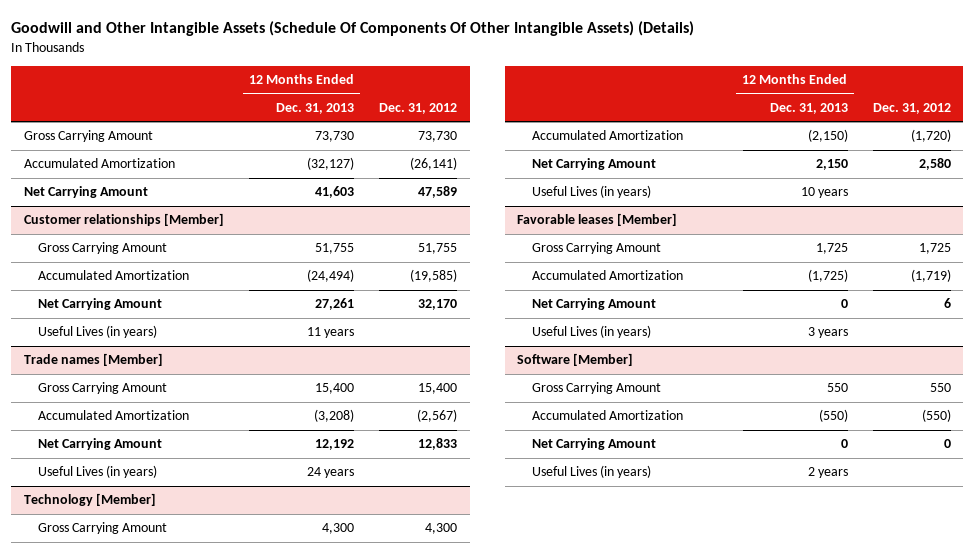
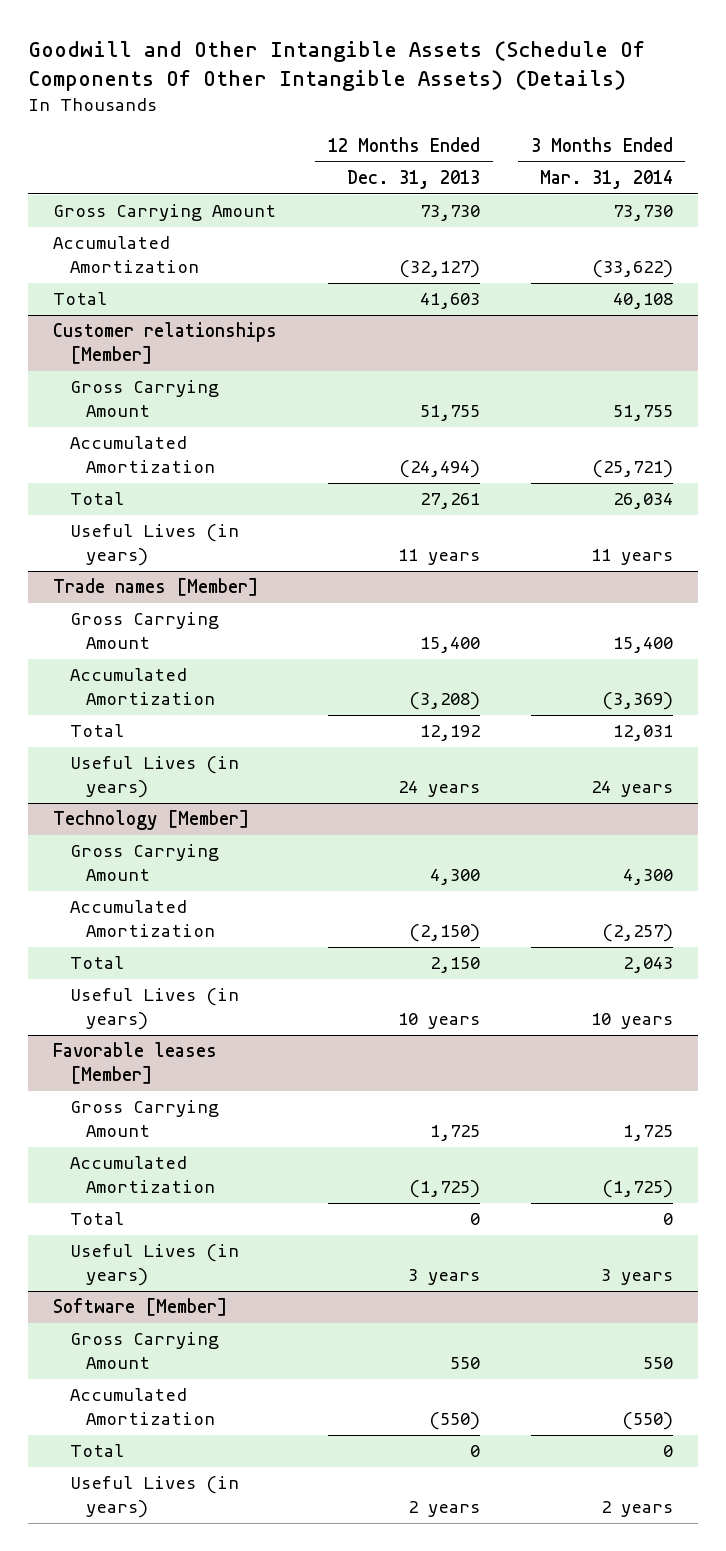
- | 12 Months Ended Dec. 31, 2013 | Dec. 31, 2012
+ | 12 Months Ended Dec. 31, 2013 | 3 Months Ended Mar. 31, 2014
- Net Carrying Amount | 41,603 | 47,589
+ Total | 41,603 | 40,108
@ Customer relationships [Member]
- Net Carrying Amount | 27,261 | 32,170
+ Total | 27,261 | 26,034
@ Trade names [Member]
- Net Carrying Amount | 12,192 | 12,833
+ Total | 12,192 | 12,031
@ Technology [Member]
- Net Carrying Amount | 2,150 | 2,580
+ Total | 2,150 | 2,043
@ Favorable leases [Member]
- Net Carrying Amount | 0 | 6
+ Total | 0 | 0
@ Software [Member]
- Net Carrying Amount | 0 | 0
+ Total | 0 | 0

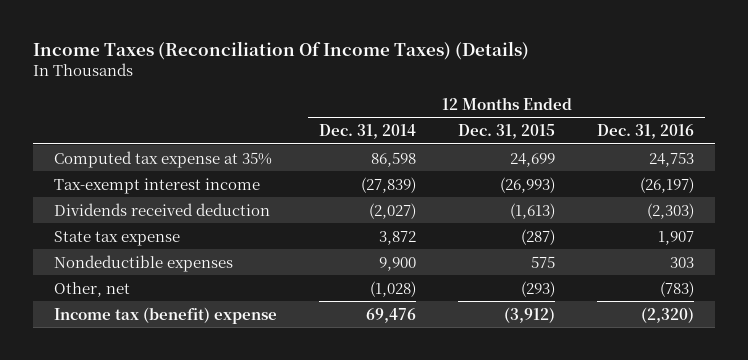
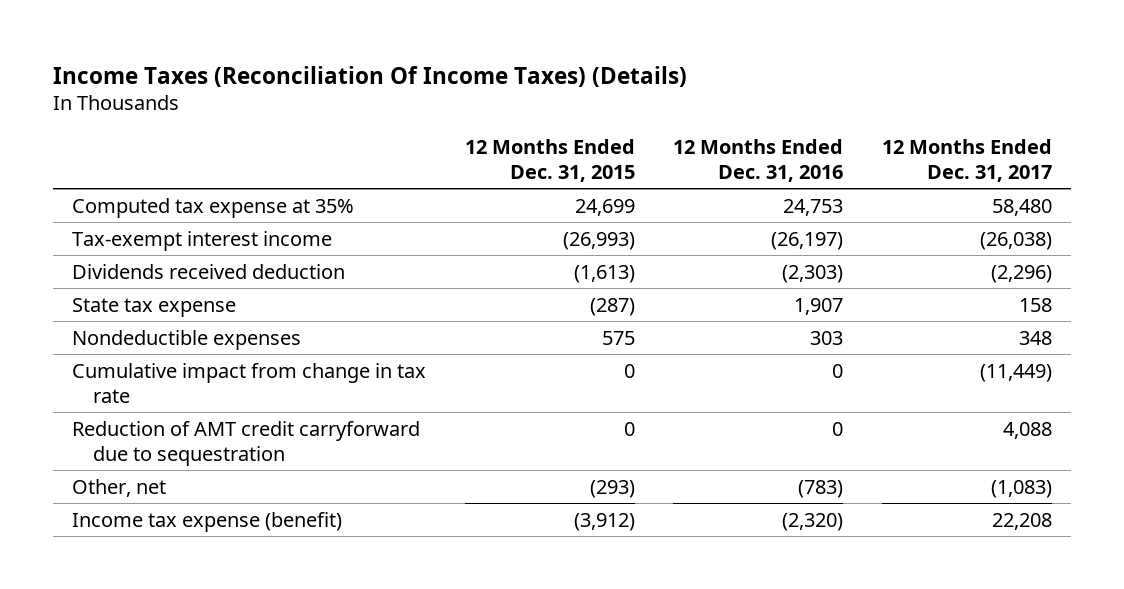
- | 12 Months Ended Dec. 31, 2014 | 12 Months Ended Dec. 31, 2015 | 12 Months Ended Dec. 31, 2016
+ | 12 Months Ended Dec. 31, 2015 | 12 Months Ended Dec. 31, 2016 | 12 Months Ended Dec. 31, 2017
+ Cumulative impact from change in tax rate | 0 | 0 | (11,449)
+ Reduction of AMT credit carryforward due to sequestration | 0 | 0 | 4,088
- Income tax (benefit) expense | 69,476 | (3,912) | (2,320)
+ Income tax expense (benefit) | (3,912) | (2,320) | 22,208

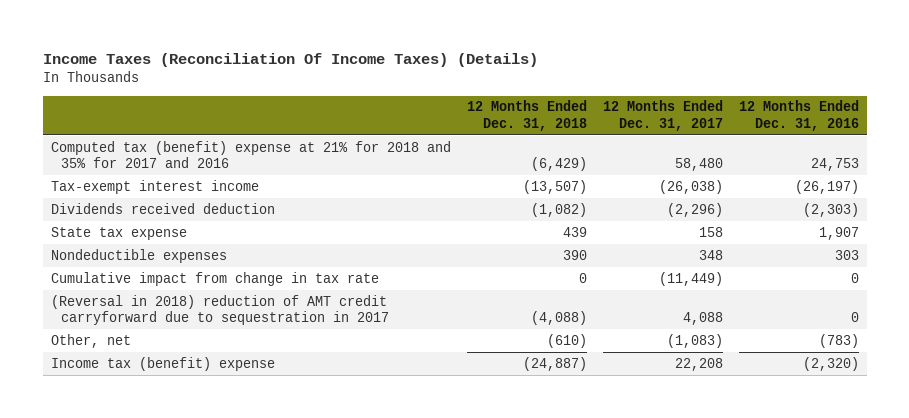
- | 12 Months Ended Dec. 31, 2015 | 12 Months Ended Dec. 31, 2016 | 12 Months Ended Dec. 31, 2017
+ | 12 Months Ended Dec. 31, 2018 | 12 Months Ended Dec. 31, 2017 | 12 Months Ended Dec. 31, 2016
- Computed tax expense at 35% | 24,699 | 24,753 | 58,480
+ Computed tax (benefit) expense at 21% for 2018 and 35% for 2017 and 2016 | (6,429) | 58,480 | 24,753
- Reduction of AMT credit carryforward due to sequestration | 0 | 0 | 4,088
+ (Reversal in 2018) reduction of AMT credit carryforward due to sequestration in 2017 | (4,088) | 4,088 | 0
- Income tax expense (benefit) | (3,912) | (2,320) | 22,208
+ Income tax (benefit) expense | (24,887) | 22,208 | (2,320)

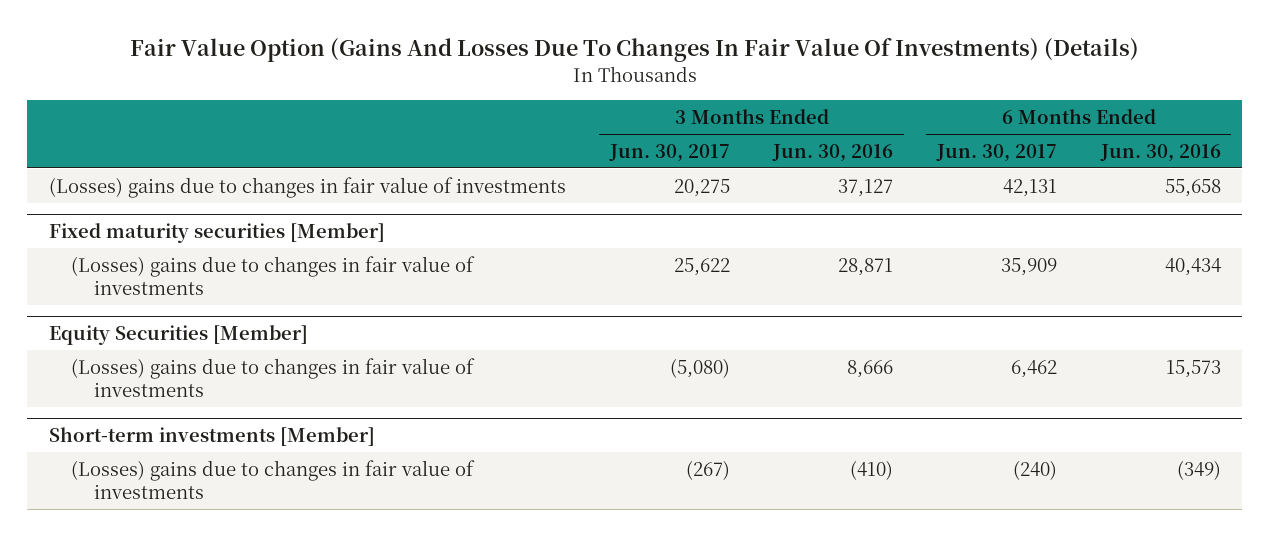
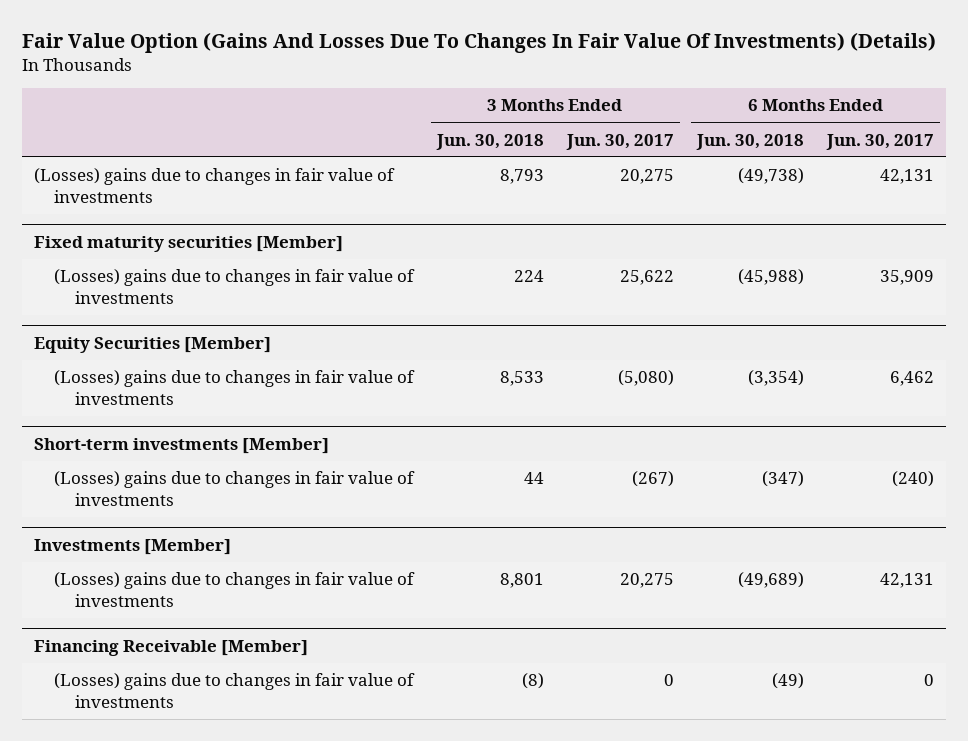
- | 3 Months Ended Jun. 30, 2017 | 3 Months Ended Jun. 30, 2016 | 6 Months Ended Jun. 30, 2017 | 6 Months Ended Jun. 30, 2016
+ | 3 Months Ended Jun. 30, 2018 | 3 Months Ended Jun. 30, 2017 | 6 Months Ended Jun. 30, 2018 | 6 Months Ended Jun. 30, 2017
+ Investments [Member]
+ (Losses) gains due to changes in fair value of investments | 8,801 | 20,275 | (49,689) | 42,131
+ Financing Receivable [Member]
+ (Losses) gains due to changes in fair value of investments | (8) | 0 | (49) | 0

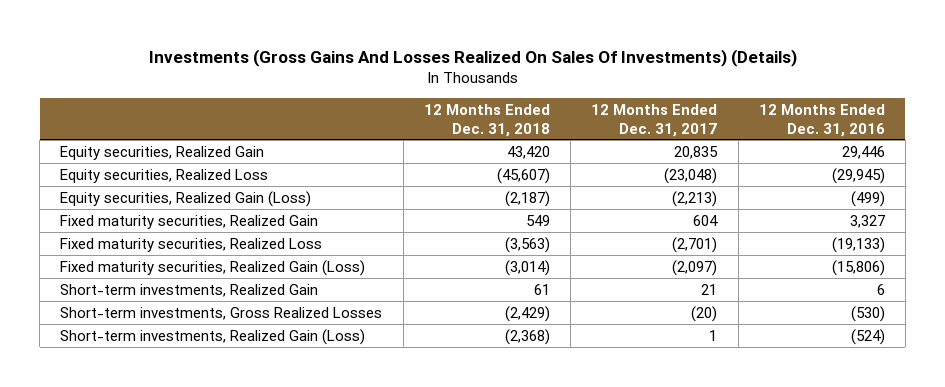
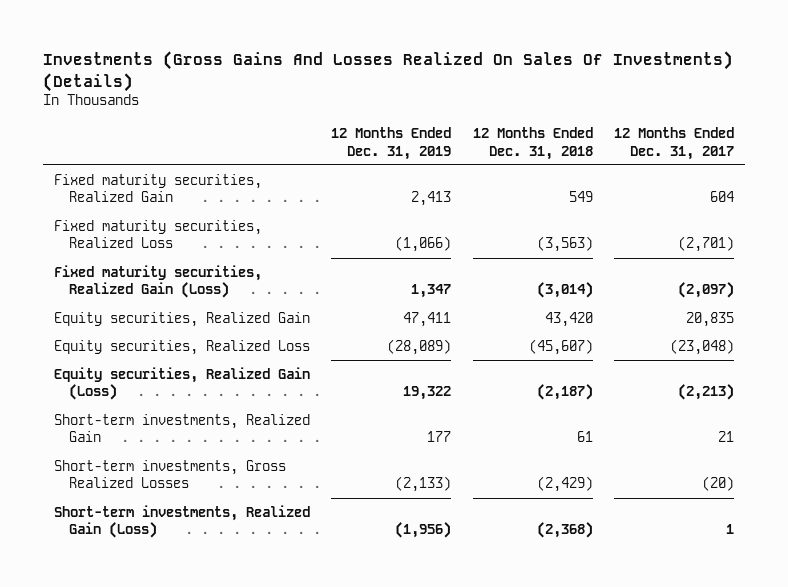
- | 12 Months Ended Dec. 31, 2018 | 12 Months Ended Dec. 31, 2017 | 12 Months Ended Dec. 31, 2016
+ | 12 Months Ended Dec. 31, 2019 | 12 Months Ended Dec. 31, 2018 | 12 Months Ended Dec. 31, 2017
moved down: Equity securities, Realized Gain | 47,411 | 43,420 | 20,835
moved down: Equity securities, Realized Loss | (28,089) | (45,607) | (23,048)
moved down: Equity securities, Realized Gain (Loss) | 19,322 | (2,187) | (2,213)

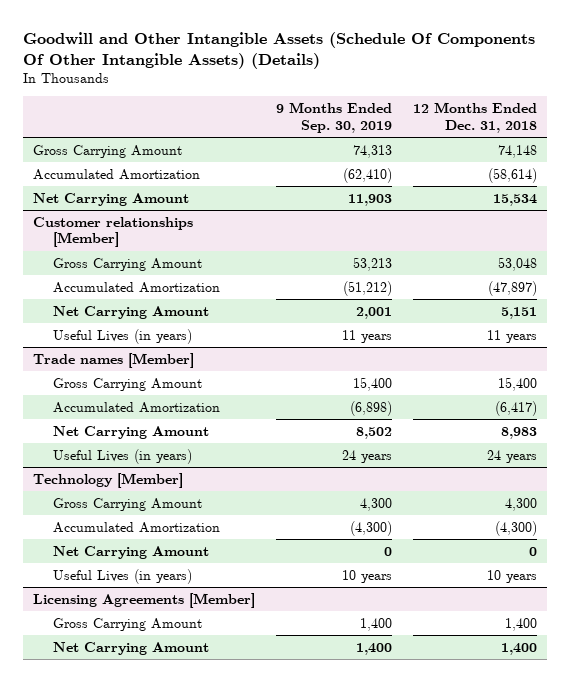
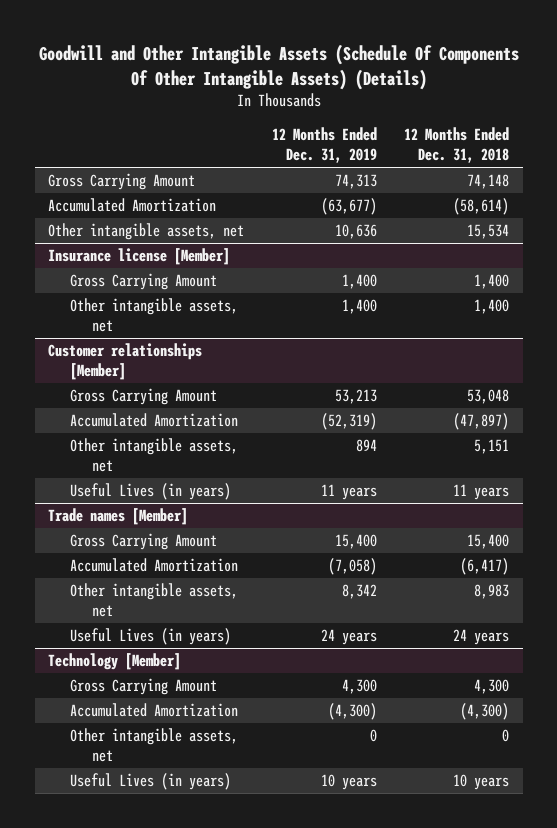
- | 9 Months Ended Sep. 30, 2019 | 12 Months Ended Dec. 31, 2018
+ | 12 Months Ended Dec. 31, 2019 | 12 Months Ended Dec. 31, 2018
- Net Carrying Amount | 11,903 | 15,534
+ Other intangible assets, net | 10,636 | 15,534
+ Insurance license [Member]
+ Gross Carrying Amount | 1,400 | 1,400
+ Other intangible assets, net | 1,400 | 1,400
@ Customer relationships [Member]
- Net Carrying Amount | 2,001 | 5,151
+ Other intangible assets, net | 894 | 5,151
@ Trade names [Member]
- Net Carrying Amount | 8,502 | 8,983
+ Other intangible assets, net | 8,342 | 8,983
@ Technology [Member]
- Net Carrying Amount | 0 | 0
+ Other intangible assets, net | 0 | 0
- Licensing Agreements [Member]
- Gross Carrying Amount | 1,400 | 1,400
- Net Carrying Amount | 1,400 | 1,400

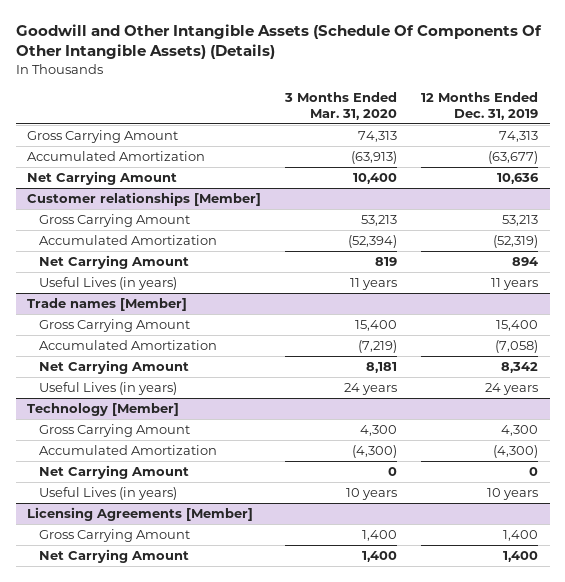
- | 12 Months Ended Dec. 31, 2019 | 12 Months Ended Dec. 31, 2018
+ | 3 Months Ended Mar. 31, 2020 | 12 Months Ended Dec. 31, 2019
- Other intangible assets, net | 10,636 | 15,534
- Insurance license [Member]
- Gross Carrying Amount | 1,400 | 1,400
- Other intangible assets, net | 1,400 | 1,400
+ Net Carrying Amount | 10,400 | 10,636
@ Customer relationships [Member]
- Other intangible assets, net | 894 | 5,151
+ Net Carrying Amount | 819 | 894
@ Trade names [Member]
- Other intangible assets, net | 8,342 | 8,983
+ Net Carrying Amount | 8,181 | 8,342
@ Technology [Member]
- Other intangible assets, net | 0 | 0
+ Net Carrying Amount | 0 | 0
+ Licensing Agreements [Member]
+ Gross Carrying Amount | 1,400 | 1,400
+ Net Carrying Amount | 1,400 | 1,400

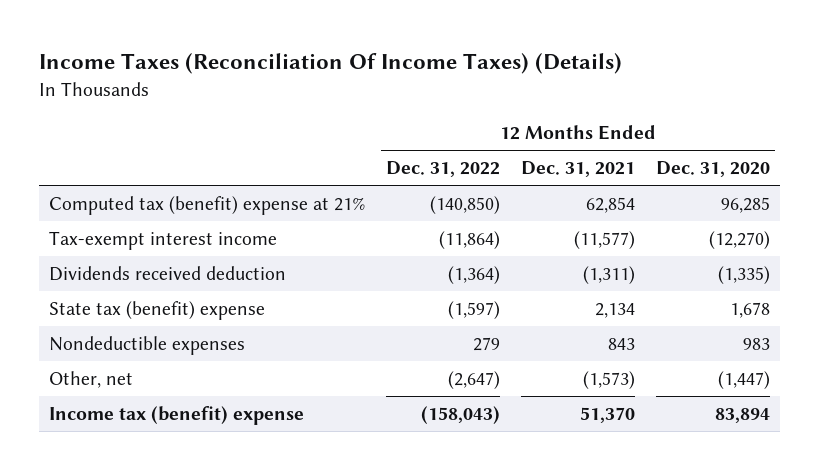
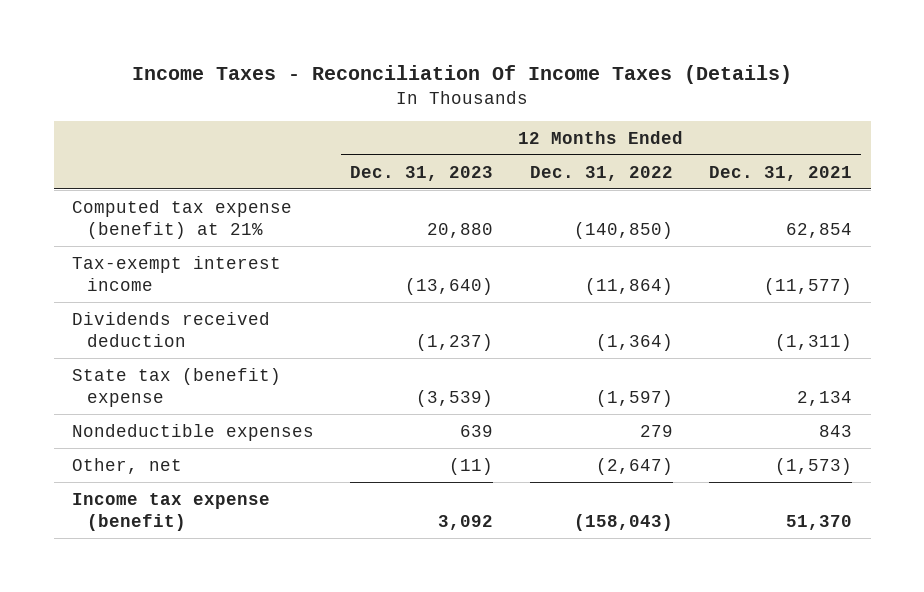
- Income Taxes (Reconciliation Of Income Taxes) (Details)
+ Income Taxes - Reconciliation Of Income Taxes (Details)
- | 12 Months Ended Dec. 31, 2022 | 12 Months Ended Dec. 31, 2021 | 12 Months Ended Dec. 31, 2020
+ | 12 Months Ended Dec. 31, 2023 | 12 Months Ended Dec. 31, 2022 | 12 Months Ended Dec. 31, 2021
- Computed tax (benefit) expense at 21% | (140,850) | 62,854 | 96,285
+ Computed tax expense (benefit) at 21% | 20,880 | (140,850) | 62,854
- Income tax (benefit) expense | (158,043) | 51,370 | 83,894
+ Income tax expense (benefit) | 3,092 | (158,043) | 51,370

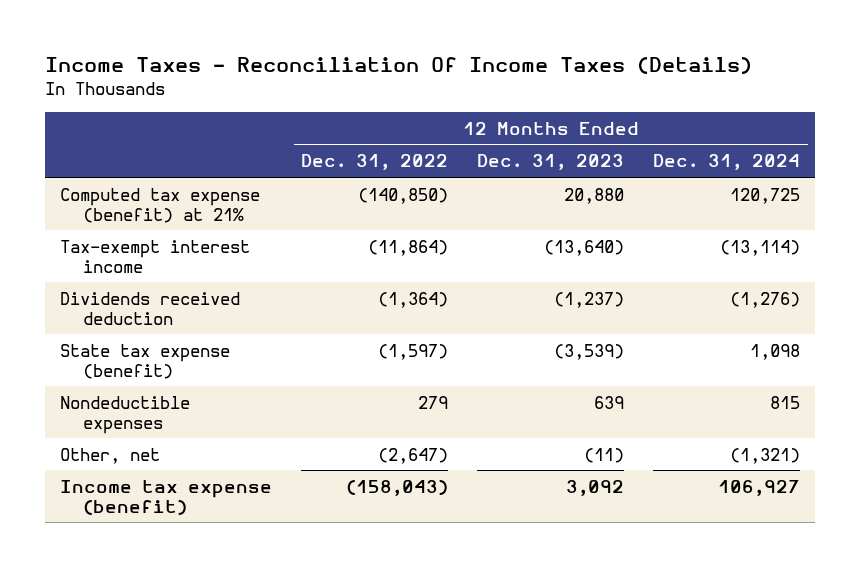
- | 12 Months Ended Dec. 31, 2023 | 12 Months Ended Dec. 31, 2022 | 12 Months Ended Dec. 31, 2021
+ | 12 Months Ended Dec. 31, 2022 | 12 Months Ended Dec. 31, 2023 | 12 Months Ended Dec. 31, 2024
- State tax (benefit) expense | (3,539) | (1,597) | 2,134
+ State tax expense (benefit) | (1,597) | (3,539) | 1,098

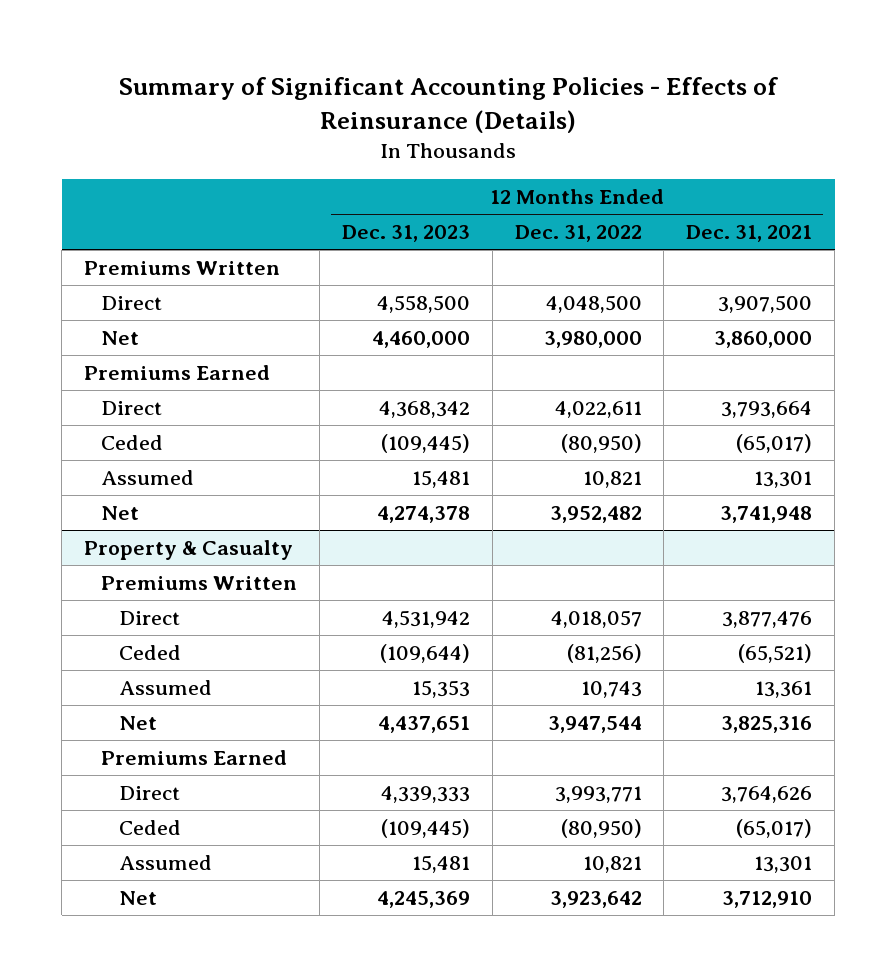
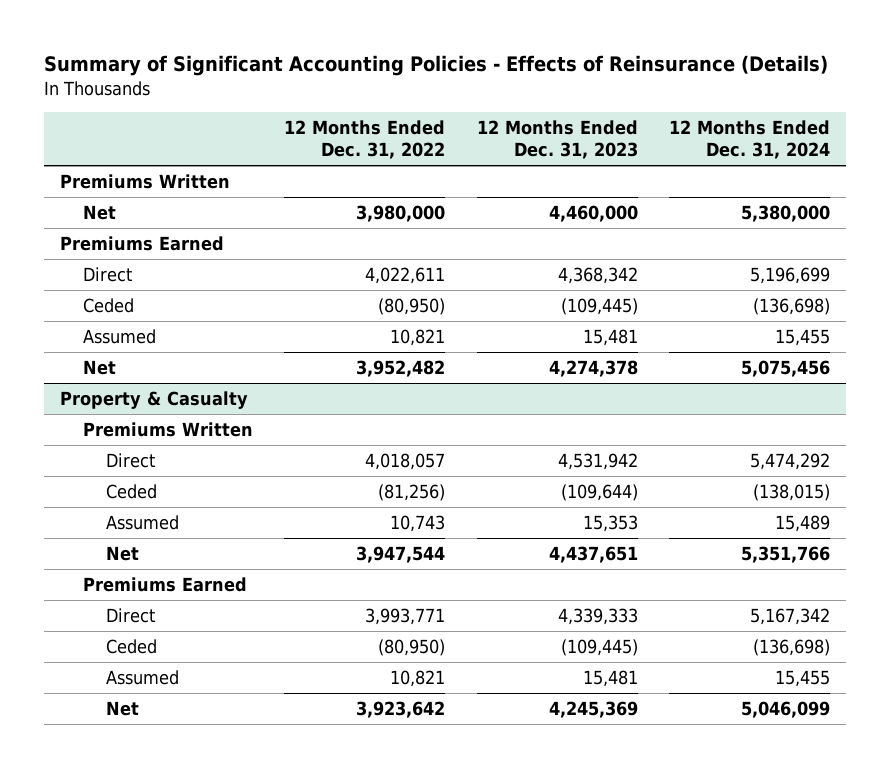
- | 12 Months Ended Dec. 31, 2023 | 12 Months Ended Dec. 31, 2022 | 12 Months Ended Dec. 31, 2021
+ | 12 Months Ended Dec. 31, 2022 | 12 Months Ended Dec. 31, 2023 | 12 Months Ended Dec. 31, 2024
- Direct | 4,558,500 | 4,048,500 | 3,907,500

